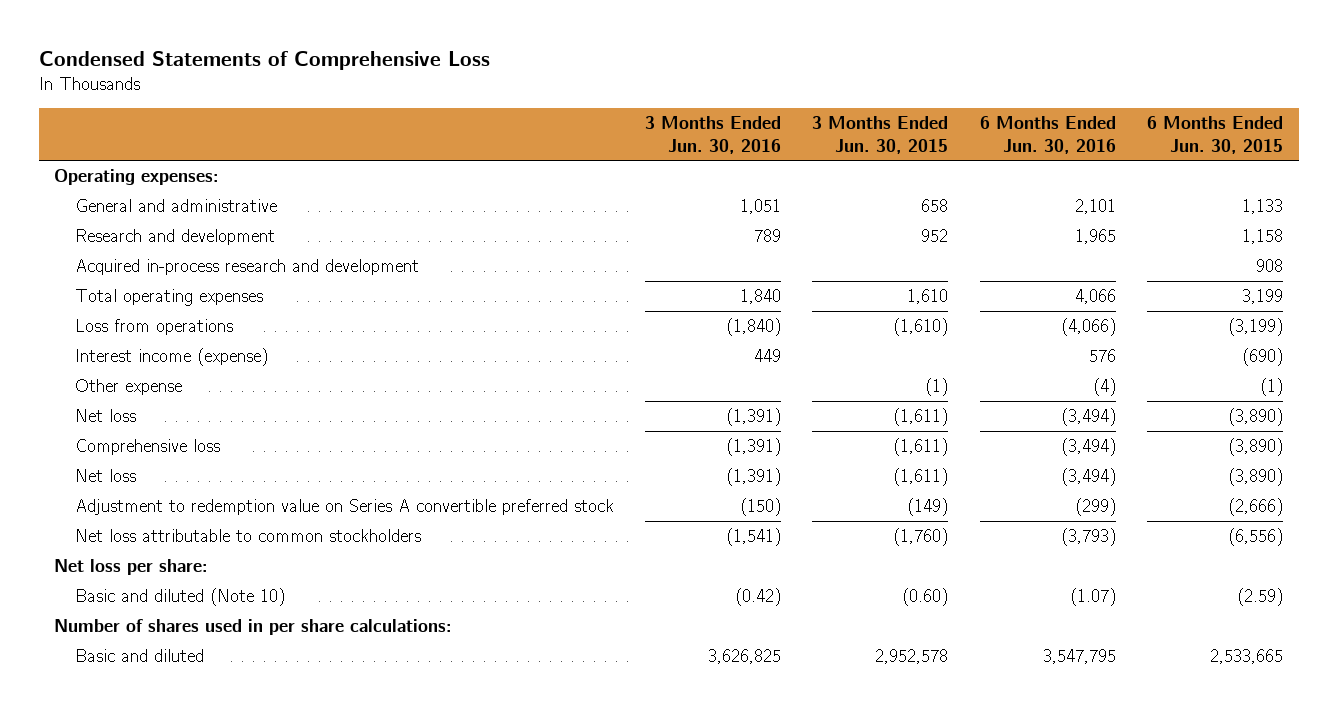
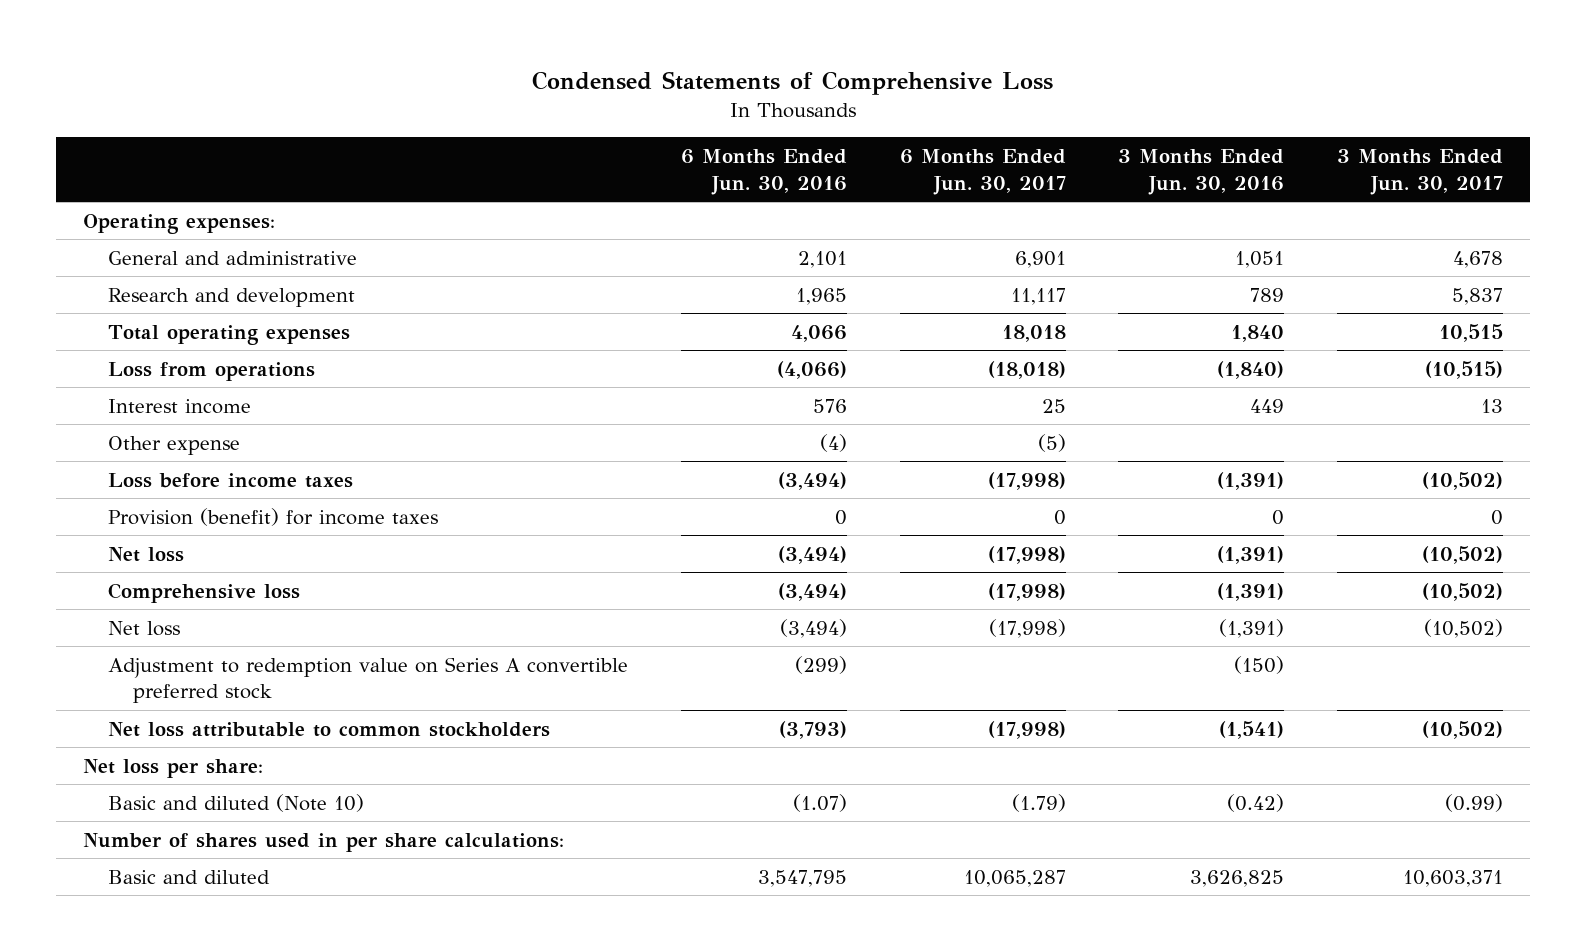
- | 3 Months Ended Jun. 30, 2016 | 3 Months Ended Jun. 30, 2015 | 6 Months Ended Jun. 30, 2016 | 6 Months Ended Jun. 30, 2015
+ | 6 Months Ended Jun. 30, 2016 | 6 Months Ended Jun. 30, 2017 | 3 Months Ended Jun. 30, 2016 | 3 Months Ended Jun. 30, 2017
- Acquired in-process research and development | | | | 908
- Interest income (expense) | 449 | | 576 | (690)
+ Interest income | 576 | 25 | 449 | 13
+ Loss before income taxes | (3,494) | (17,998) | (1,391) | (10,502)
+ Provision (benefit) for income taxes | 0 | 0 | 0 | 0

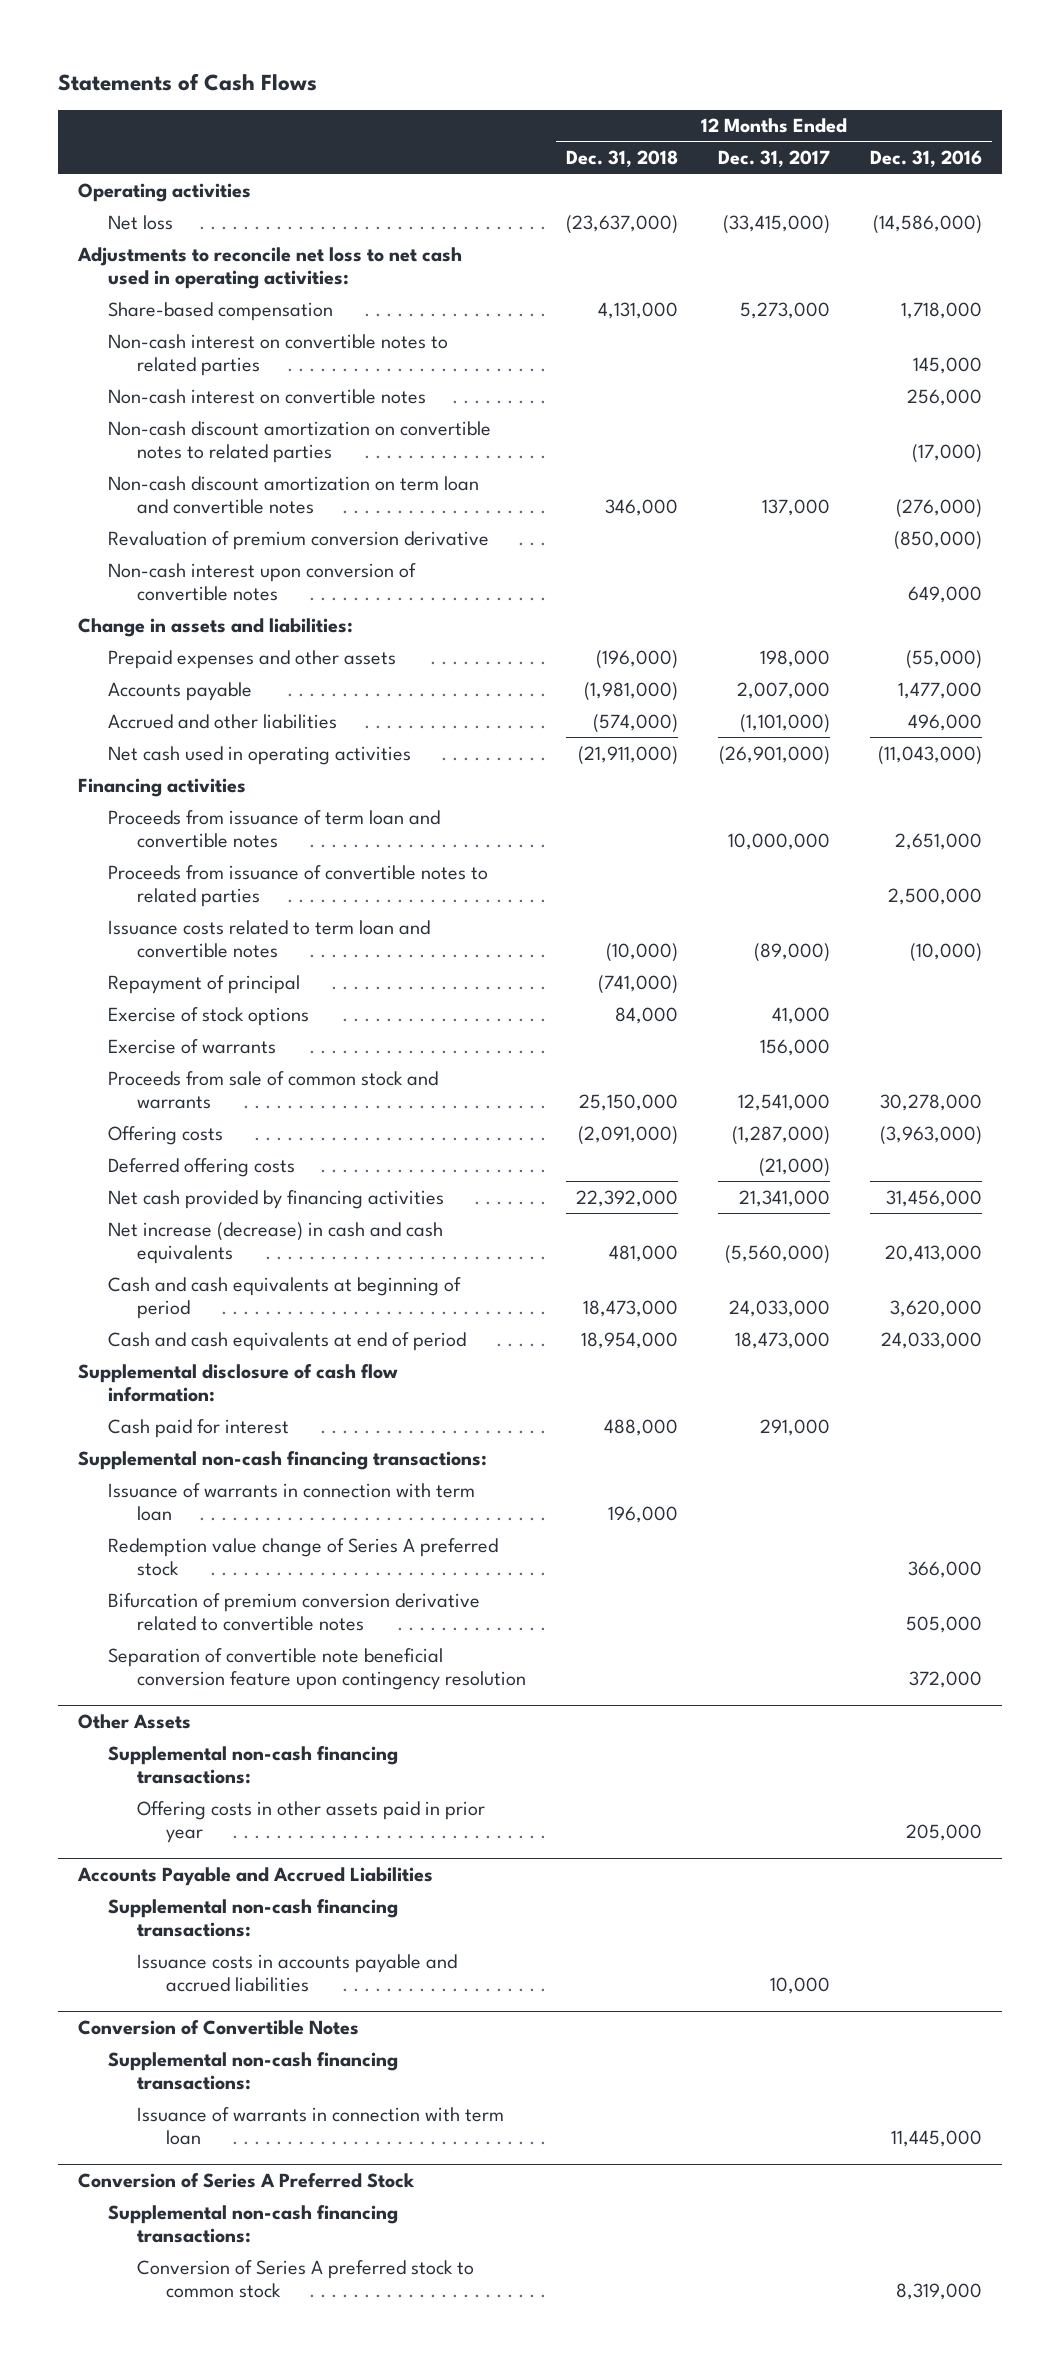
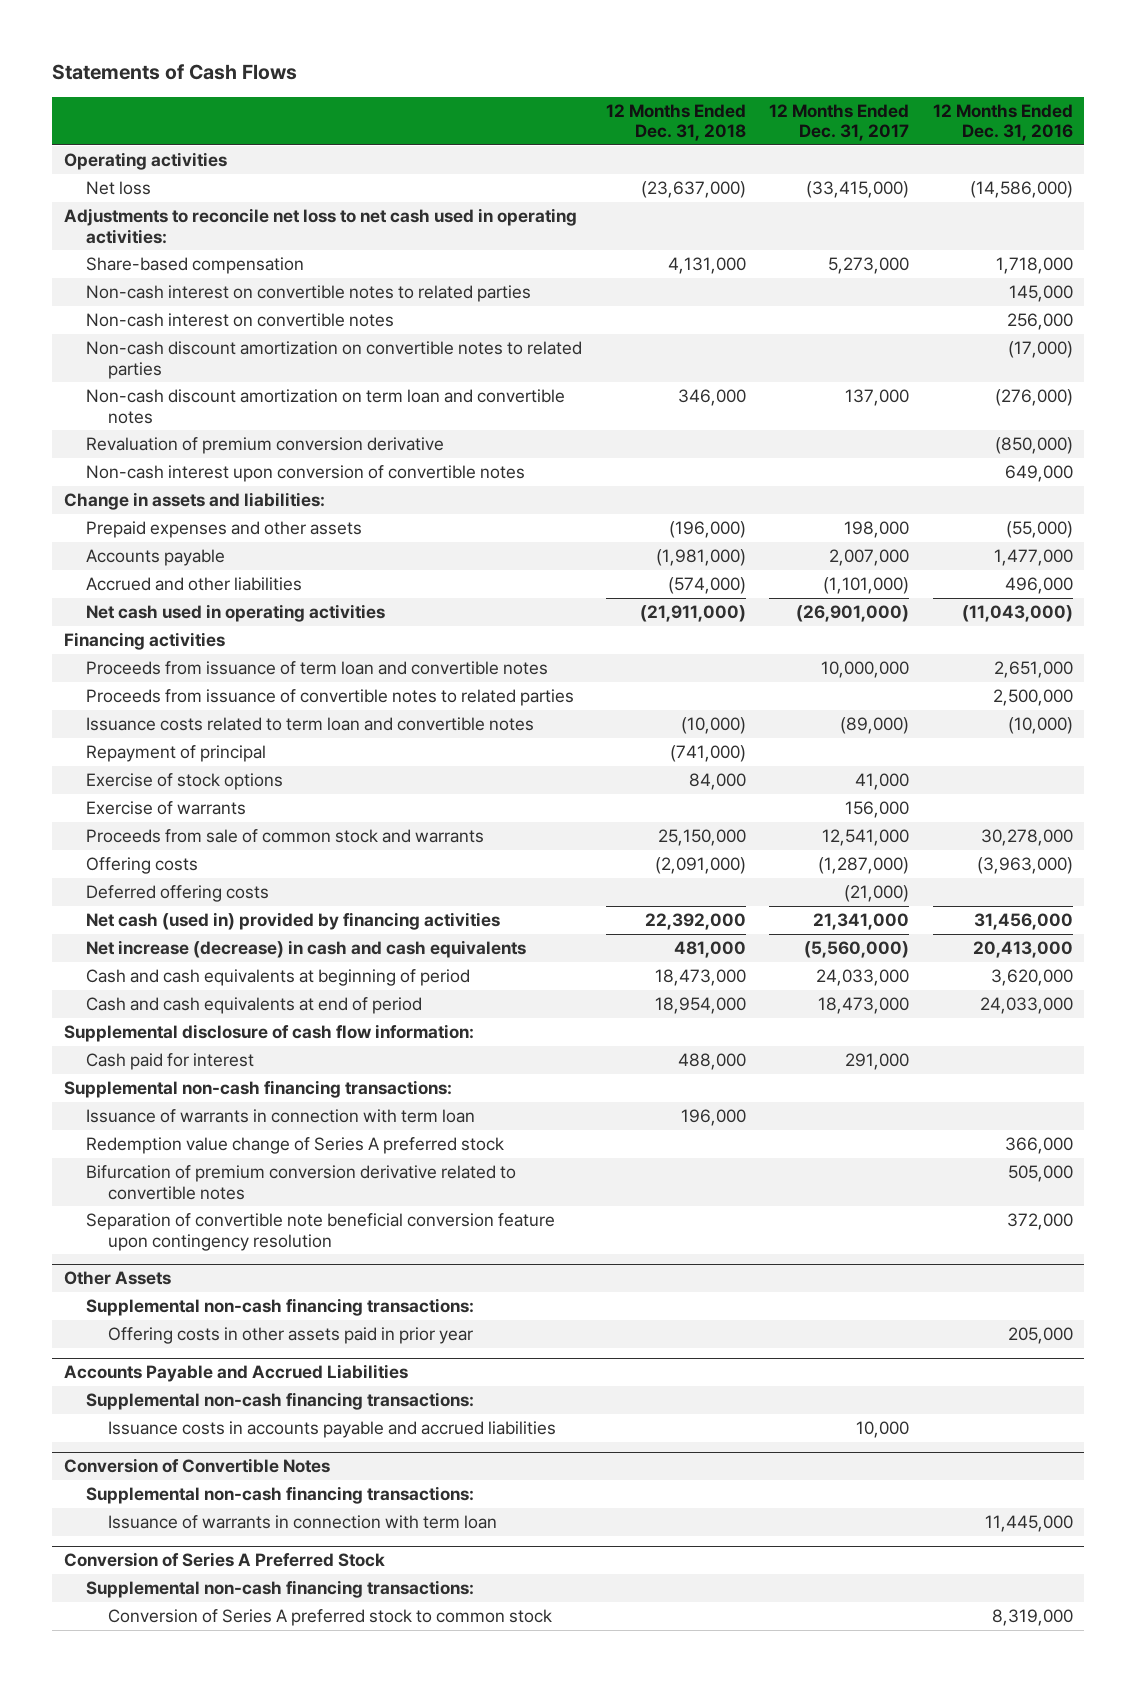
- Net cash provided by financing activities | 22,392,000 | 21,341,000 | 31,456,000
+ Net cash (used in) provided by financing activities | 22,392,000 | 21,341,000 | 31,456,000

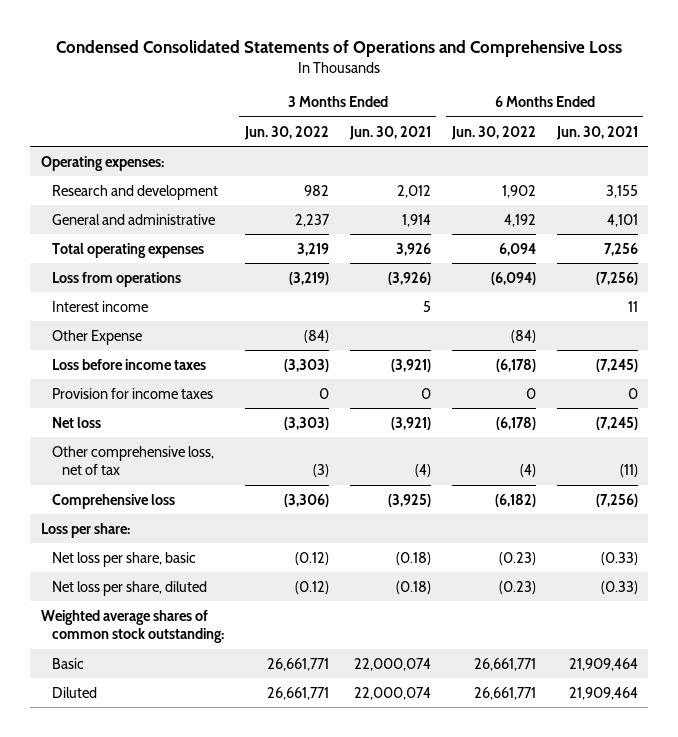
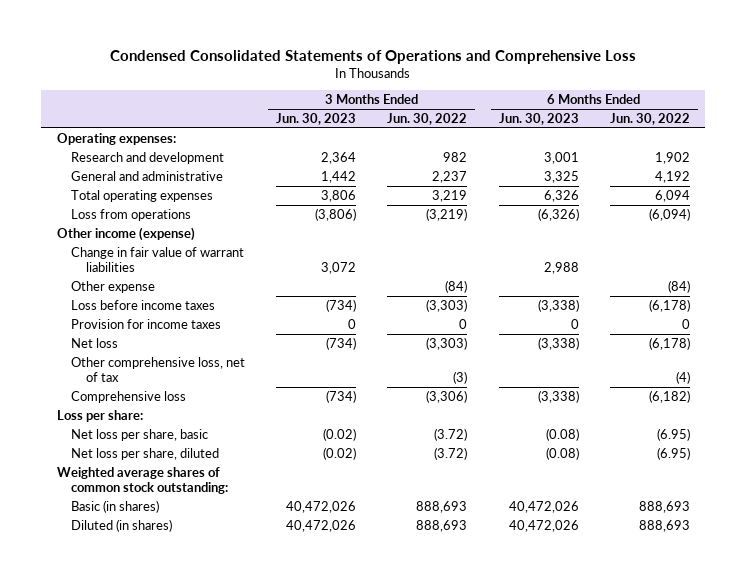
- | 3 Months Ended Jun. 30, 2022 | 3 Months Ended Jun. 30, 2021 | 6 Months Ended Jun. 30, 2022 | 6 Months Ended Jun. 30, 2021
+ | 3 Months Ended Jun. 30, 2023 | 3 Months Ended Jun. 30, 2022 | 6 Months Ended Jun. 30, 2023 | 6 Months Ended Jun. 30, 2022
- Interest income | | 5 | | 11
- Other Expense | (84) | | (84) |
+ Other income (expense)
+ Change in fair value of warrant liabilities | 3,072 | | 2,988 |
+ Other expense | | (84) | | (84)
- Net loss per share, basic | (0.12) | (0.18) | (0.23) | (0.33)
- Net loss per share, diluted | (0.12) | (0.18) | (0.23) | (0.33)
+ Net loss per share, basic | (0.02) | (3.72) | (0.08) | (6.95)
+ Net loss per share, diluted | (0.02) | (3.72) | (0.08) | (6.95)
- Basic | 26,661,771 | 22,000,074 | 26,661,771 | 21,909,464
- Diluted | 26,661,771 | 22,000,074 | 26,661,771 | 21,909,464
+ Basic (in shares) | 40,472,026 | 888,693 | 40,472,026 | 888,693
+ Diluted (in shares) | 40,472,026 | 888,693 | 40,472,026 | 888,693

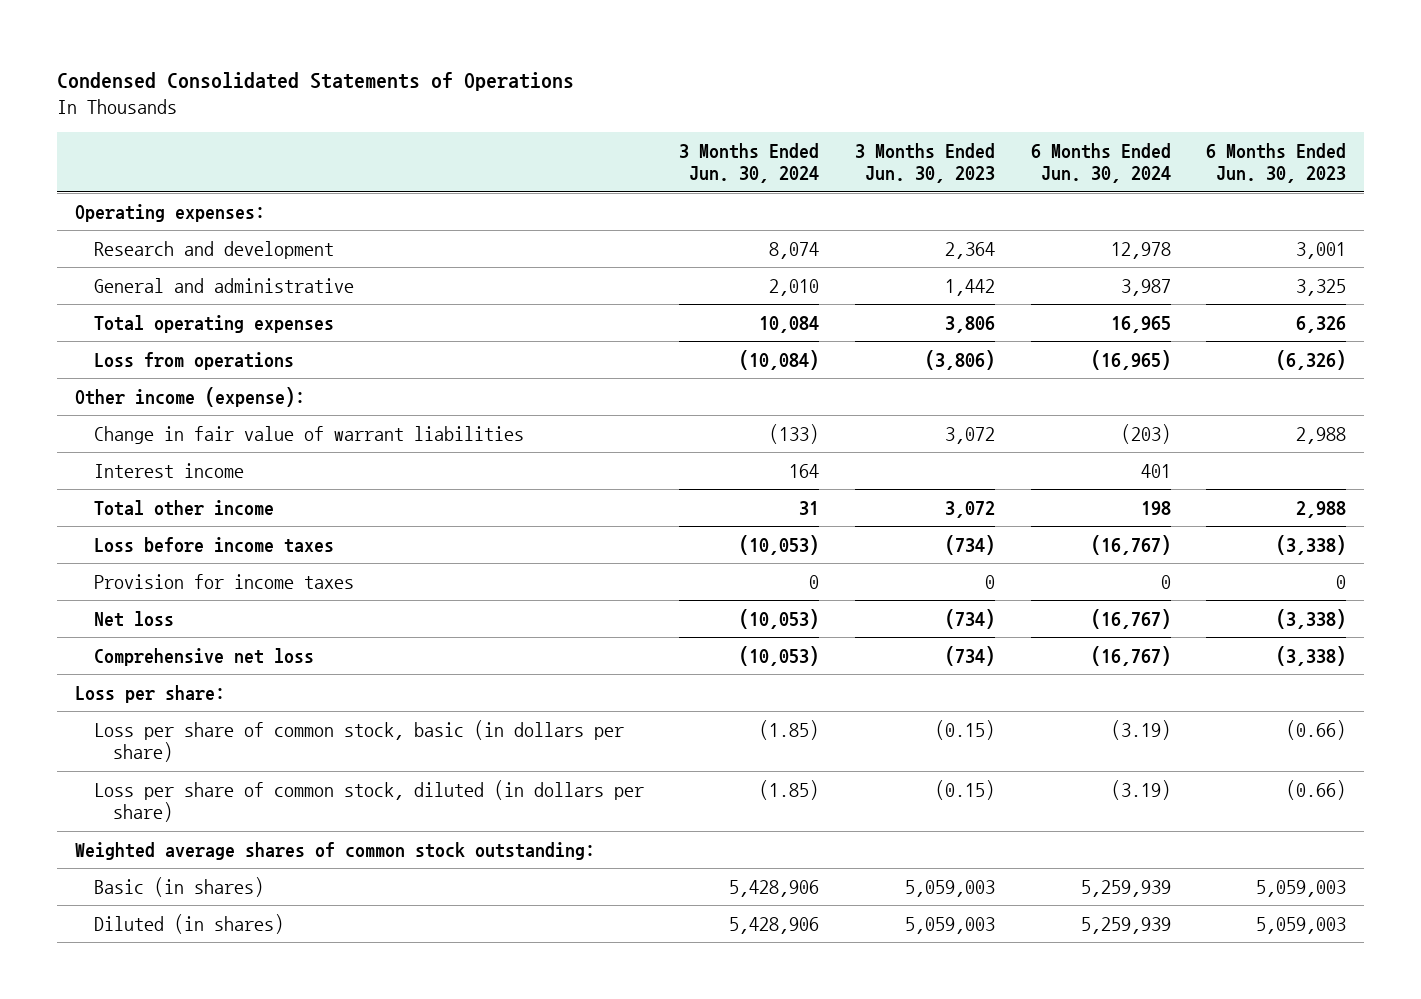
- Condensed Consolidated Statements of Operations and Comprehensive Loss
+ Condensed Consolidated Statements of Operations
- | 3 Months Ended Jun. 30, 2023 | 3 Months Ended Jun. 30, 2022 | 6 Months Ended Jun. 30, 2023 | 6 Months Ended Jun. 30, 2022
+ | 3 Months Ended Jun. 30, 2024 | 3 Months Ended Jun. 30, 2023 | 6 Months Ended Jun. 30, 2024 | 6 Months Ended Jun. 30, 2023
- Other income (expense)
+ Other income (expense):
- Other expense | | (84) | | (84)
+ Interest income | 164 | | 401 |
+ Total other income | 31 | 3,072 | 198 | 2,988
- Other comprehensive loss, net of tax | | (3) | | (4)
- Comprehensive loss | (734) | (3,306) | (3,338) | (6,182)
+ Comprehensive net loss | (10,053) | (734) | (16,767) | (3,338)
- Net loss per share, basic | (0.02) | (3.72) | (0.08) | (6.95)
- Net loss per share, diluted | (0.02) | (3.72) | (0.08) | (6.95)
+ Loss per share of common stock, basic (in dollars per share) | (1.85) | (0.15) | (3.19) | (0.66)
+ Loss per share of common stock, diluted (in dollars per share) | (1.85) | (0.15) | (3.19) | (0.66)
- Basic (in shares) | 40,472,026 | 888,693 | 40,472,026 | 888,693
- Diluted (in shares) | 40,472,026 | 888,693 | 40,472,026 | 888,693
+ Basic (in shares) | 5,428,906 | 5,059,003 | 5,259,939 | 5,059,003
+ Diluted (in shares) | 5,428,906 | 5,059,003 | 5,259,939 | 5,059,003

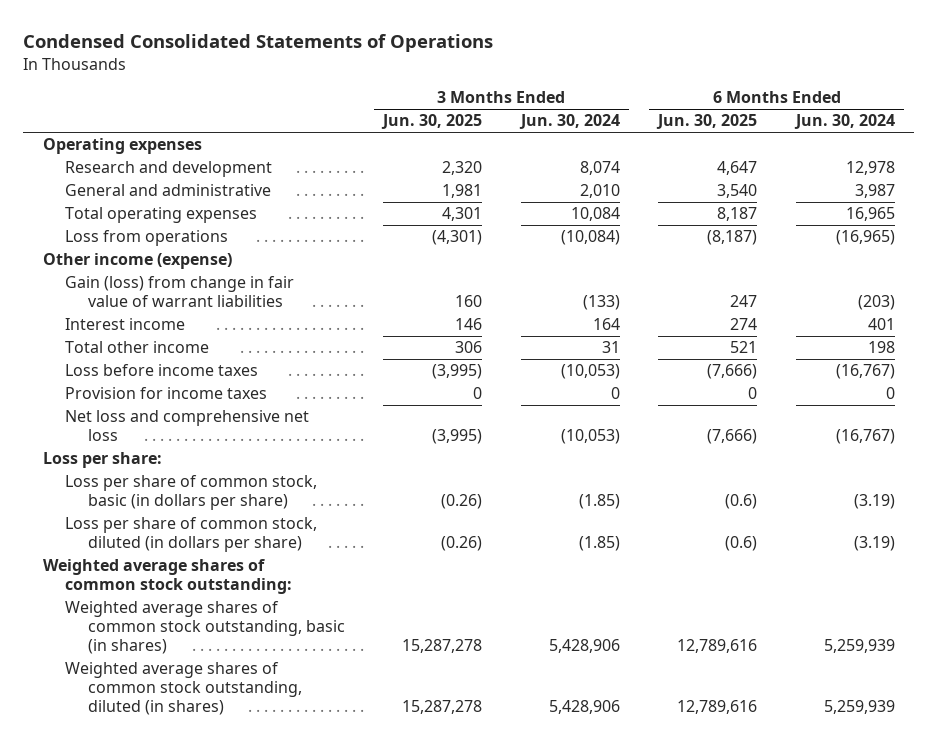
- | 3 Months Ended Jun. 30, 2024 | 3 Months Ended Jun. 30, 2023 | 6 Months Ended Jun. 30, 2024 | 6 Months Ended Jun. 30, 2023
+ | 3 Months Ended Jun. 30, 2025 | 3 Months Ended Jun. 30, 2024 | 6 Months Ended Jun. 30, 2025 | 6 Months Ended Jun. 30, 2024
- Operating expenses:
+ Operating expenses
- Other income (expense):
- Change in fair value of warrant liabilities | (133) | 3,072 | (203) | 2,988
+ Other income (expense)
+ Gain (loss) from change in fair value of warrant liabilities | 160 | (133) | 247 | (203)
- Net loss | (10,053) | (734) | (16,767) | (3,338)
- Comprehensive net loss | (10,053) | (734) | (16,767) | (3,338)
+ Net loss and comprehensive net loss | (3,995) | (10,053) | (7,666) | (16,767)
- Basic (in shares) | 5,428,906 | 5,059,003 | 5,259,939 | 5,059,003
- Diluted (in shares) | 5,428,906 | 5,059,003 | 5,259,939 | 5,059,003
+ Weighted average shares of common stock outstanding, basic (in shares) | 15,287,278 | 5,428,906 | 12,789,616 | 5,259,939
+ Weighted average shares of common stock outstanding, diluted (in shares) | 15,287,278 | 5,428,906 | 12,789,616 | 5,259,939

